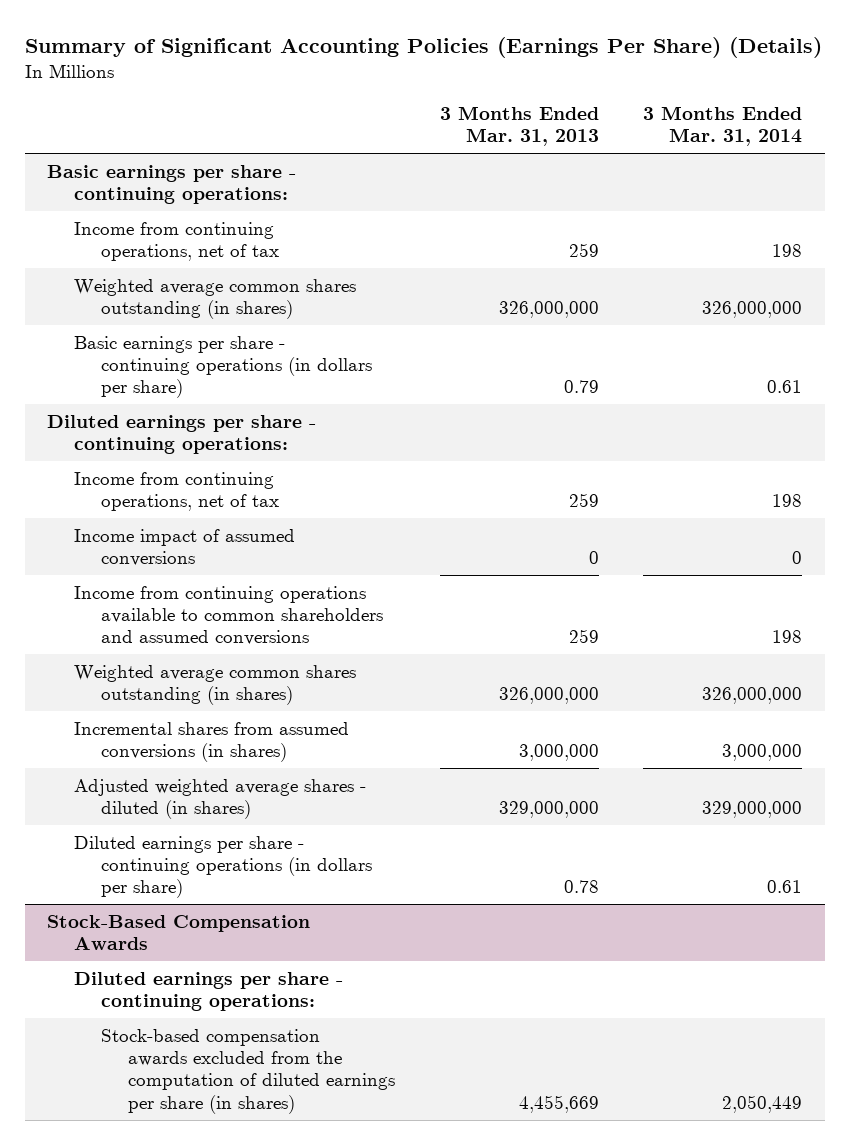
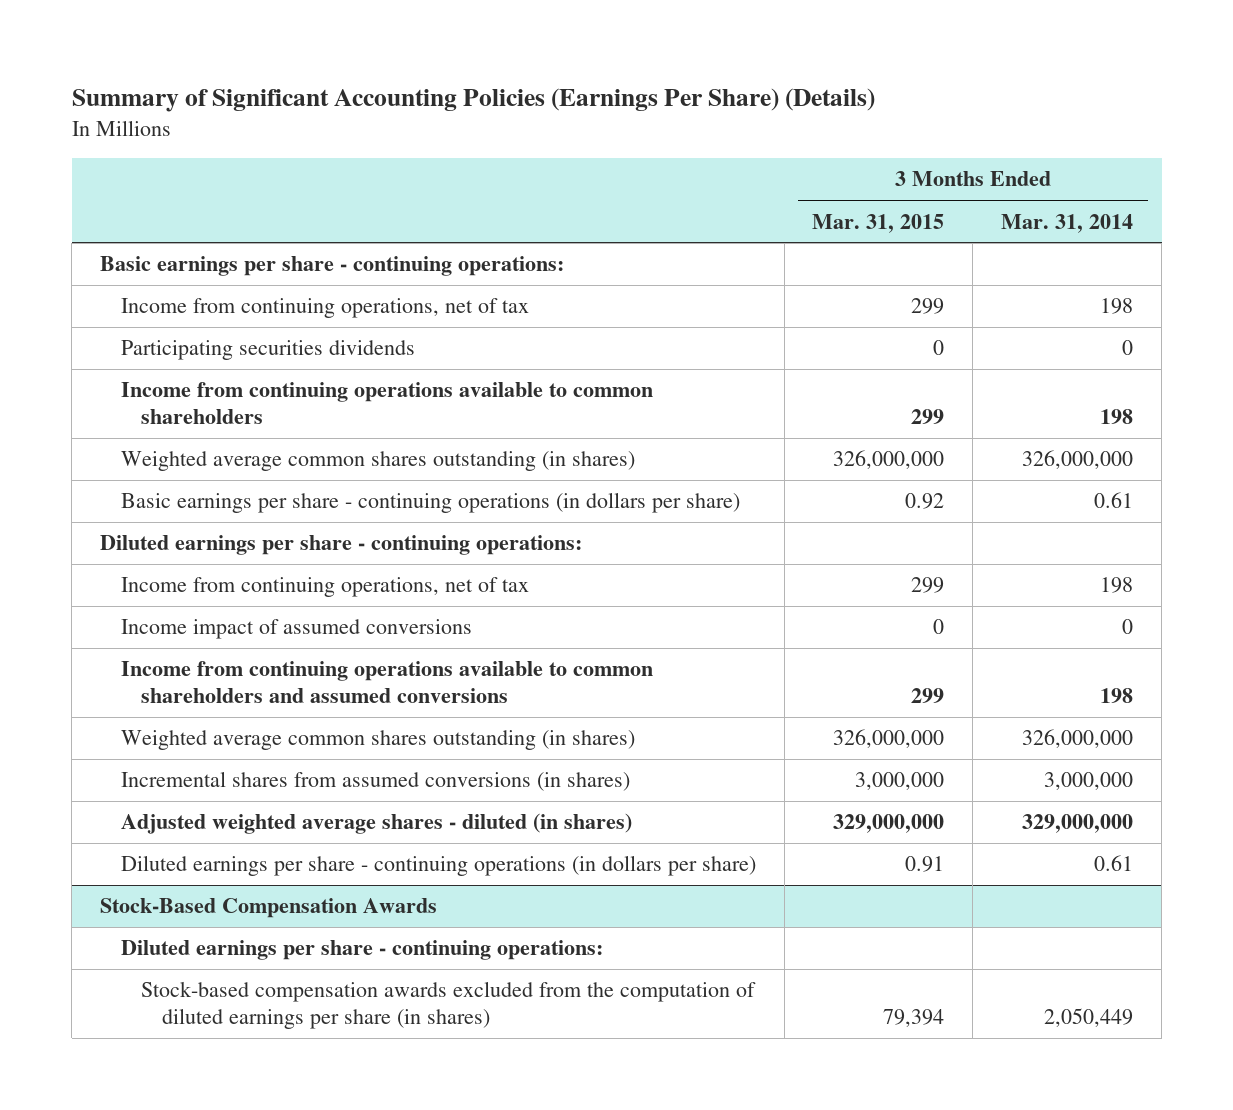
- | 3 Months Ended Mar. 31, 2013 | 3 Months Ended Mar. 31, 2014
+ | 3 Months Ended Mar. 31, 2015 | 3 Months Ended Mar. 31, 2014
+ Participating securities dividends | 0 | 0
+ Income from continuing operations available to common shareholders | 299 | 198

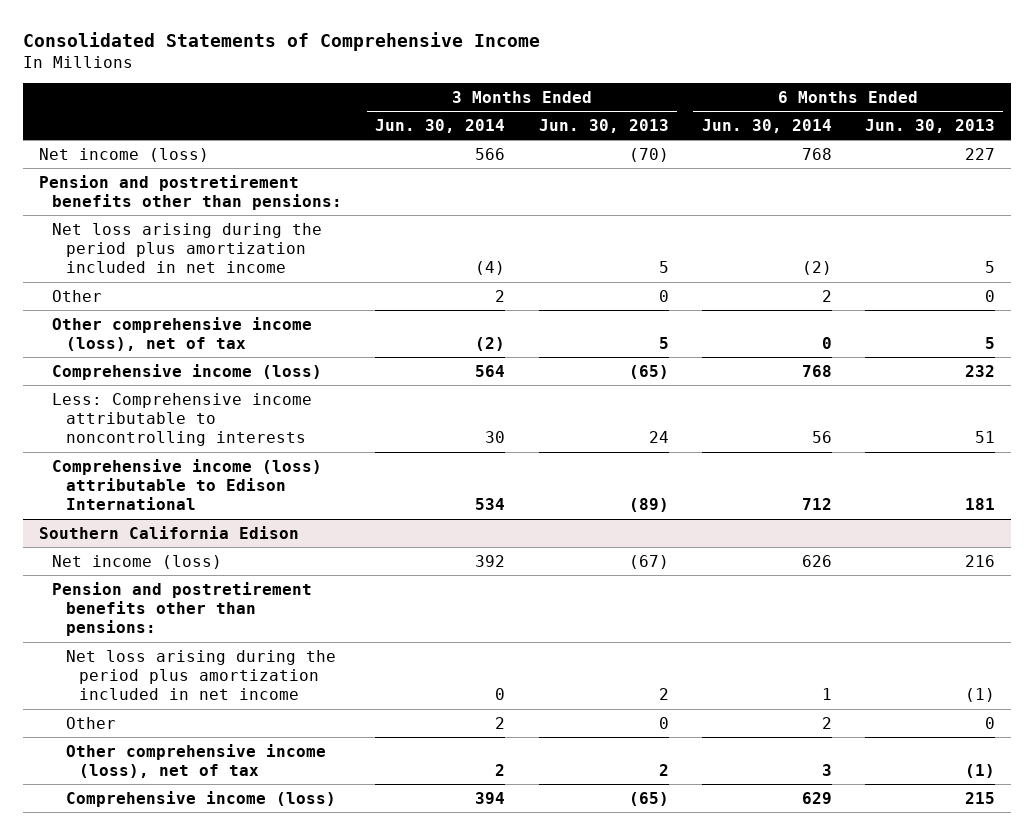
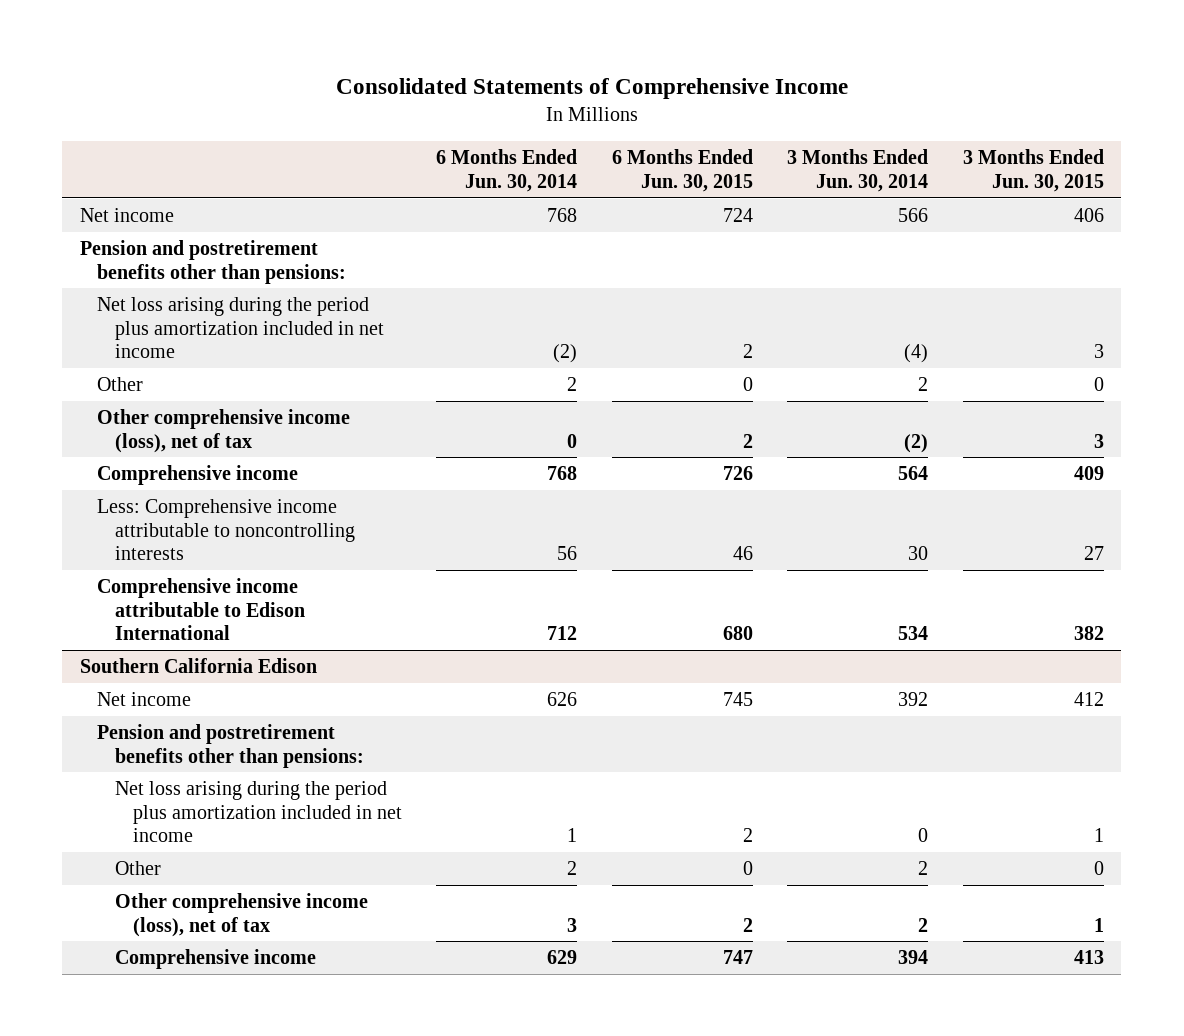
- | 3 Months Ended Jun. 30, 2014 | 3 Months Ended Jun. 30, 2013 | 6 Months Ended Jun. 30, 2014 | 6 Months Ended Jun. 30, 2013
+ | 6 Months Ended Jun. 30, 2014 | 6 Months Ended Jun. 30, 2015 | 3 Months Ended Jun. 30, 2014 | 3 Months Ended Jun. 30, 2015
- Net income (loss) | 566 | (70) | 768 | 227
+ Net income | 768 | 724 | 566 | 406
- Comprehensive income (loss) | 564 | (65) | 768 | 232
+ Comprehensive income | 768 | 726 | 564 | 409
- Comprehensive income (loss) attributable to Edison International | 534 | (89) | 712 | 181
+ Comprehensive income attributable to Edison International | 712 | 680 | 534 | 382
@ Southern California Edison
- Net income (loss) | 392 | (67) | 626 | 216
+ Net income | 626 | 745 | 392 | 412
- Comprehensive income (loss) | 394 | (65) | 629 | 215
+ Comprehensive income | 629 | 747 | 394 | 413

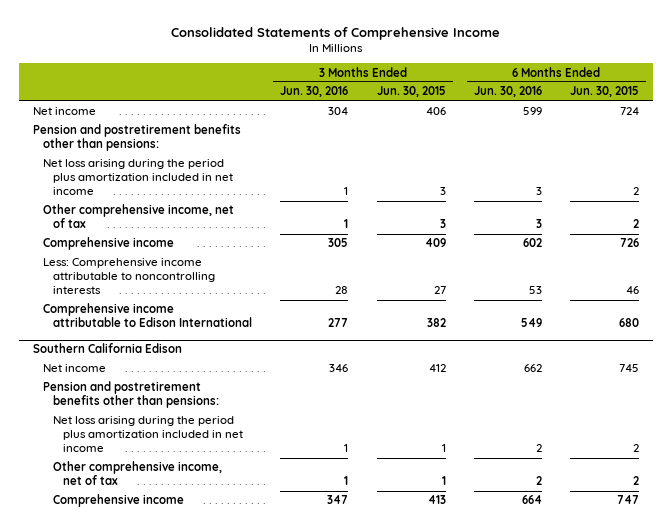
- | 6 Months Ended Jun. 30, 2014 | 6 Months Ended Jun. 30, 2015 | 3 Months Ended Jun. 30, 2014 | 3 Months Ended Jun. 30, 2015
+ | 3 Months Ended Jun. 30, 2016 | 3 Months Ended Jun. 30, 2015 | 6 Months Ended Jun. 30, 2016 | 6 Months Ended Jun. 30, 2015
- Other | 2 | 0 | 2 | 0
- Other comprehensive income (loss), net of tax | 0 | 2 | (2) | 3
+ Other comprehensive income, net of tax | 1 | 3 | 3 | 2
@ Southern California Edison
- Other | 2 | 0 | 2 | 0
- Other comprehensive income (loss), net of tax | 3 | 2 | 2 | 1
+ Other comprehensive income, net of tax | 1 | 1 | 2 | 2

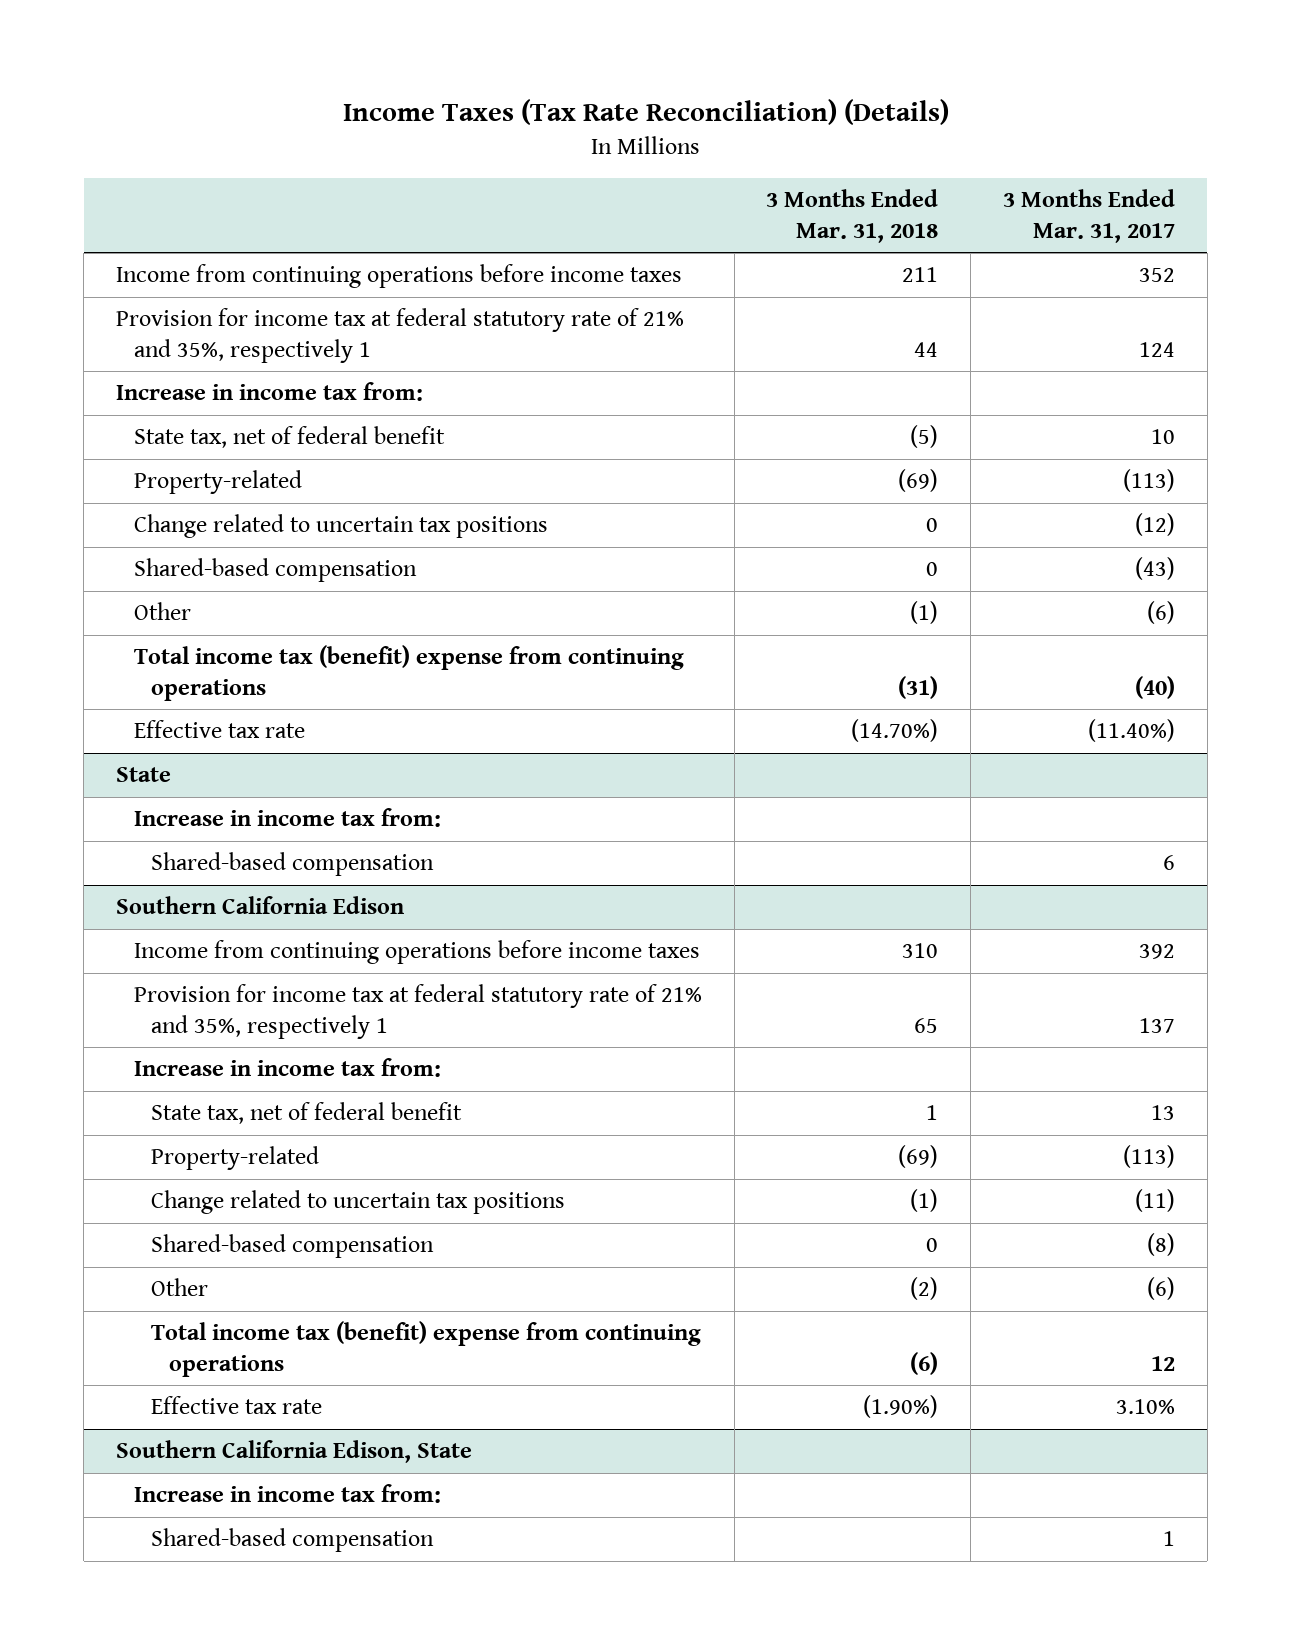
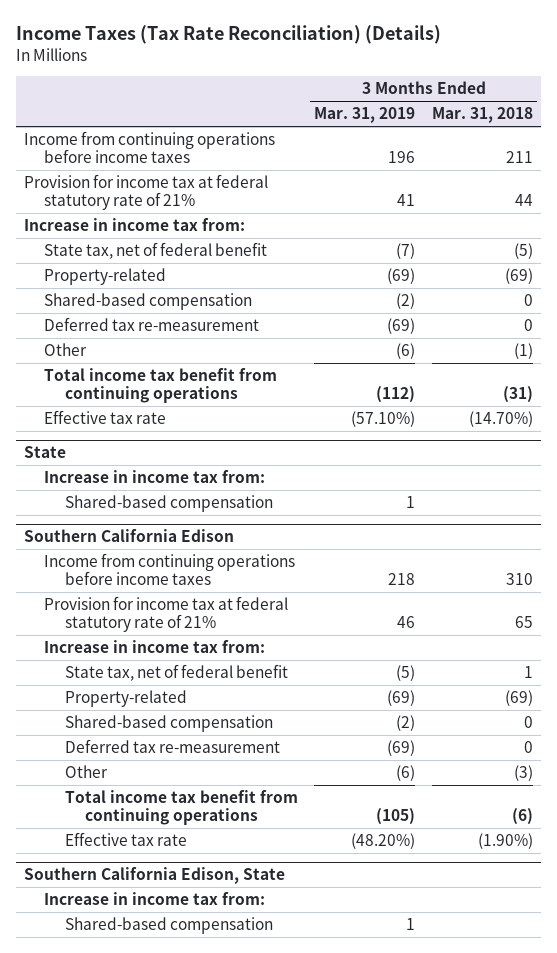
- | 3 Months Ended Mar. 31, 2018 | 3 Months Ended Mar. 31, 2017
+ | 3 Months Ended Mar. 31, 2019 | 3 Months Ended Mar. 31, 2018
- Provision for income tax at federal statutory rate of 21% and 35%, respectively 1 | 44 | 124
+ Provision for income tax at federal statutory rate of 21% | 41 | 44
- Change related to uncertain tax positions | 0 | (12)
+ Deferred tax re-measurement | (69) | 0
- Total income tax (benefit) expense from continuing operations | (31) | (40)
+ Total income tax benefit from continuing operations | (112) | (31)
@ Southern California Edison
- Provision for income tax at federal statutory rate of 21% and 35%, respectively 1 | 65 | 137
+ Provision for income tax at federal statutory rate of 21% | 46 | 65
- Change related to uncertain tax positions | (1) | (11)
- Other | (2) | (6)
- Total income tax (benefit) expense from continuing operations | (6) | 12
+ Deferred tax re-measurement | (69) | 0
+ Other | (6) | (3)
+ Total income tax benefit from continuing operations | (105) | (6)

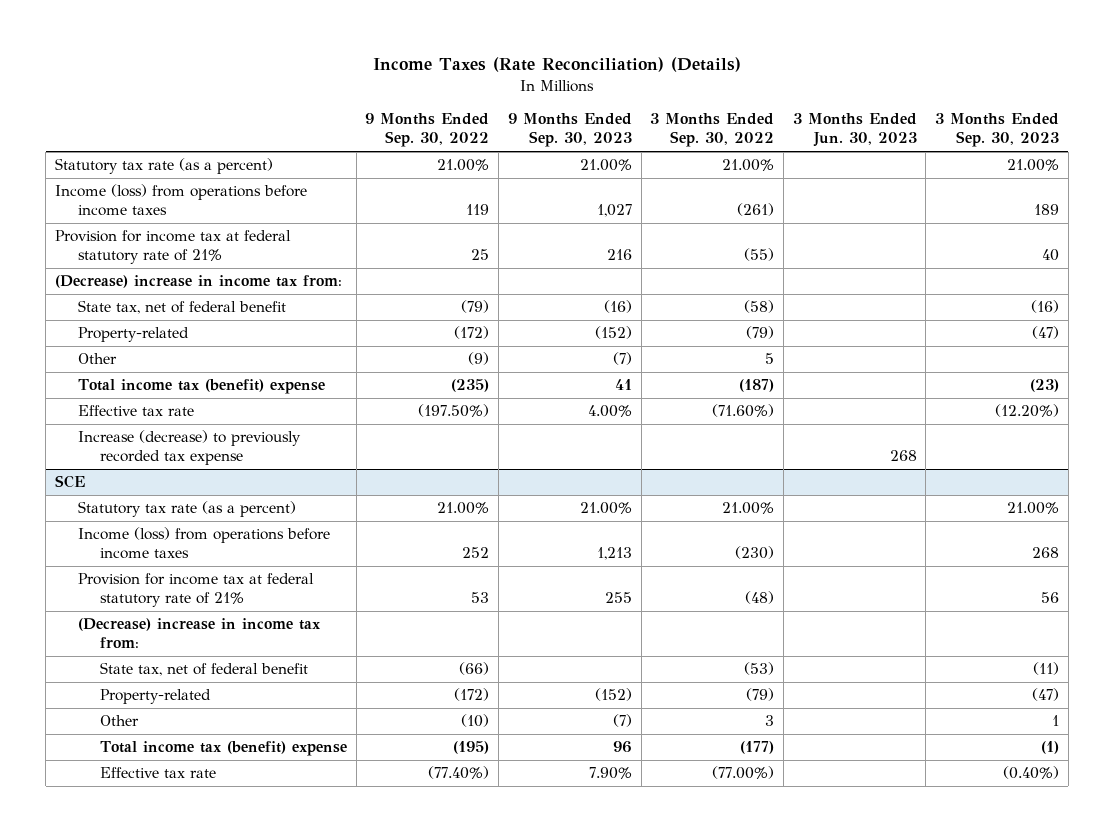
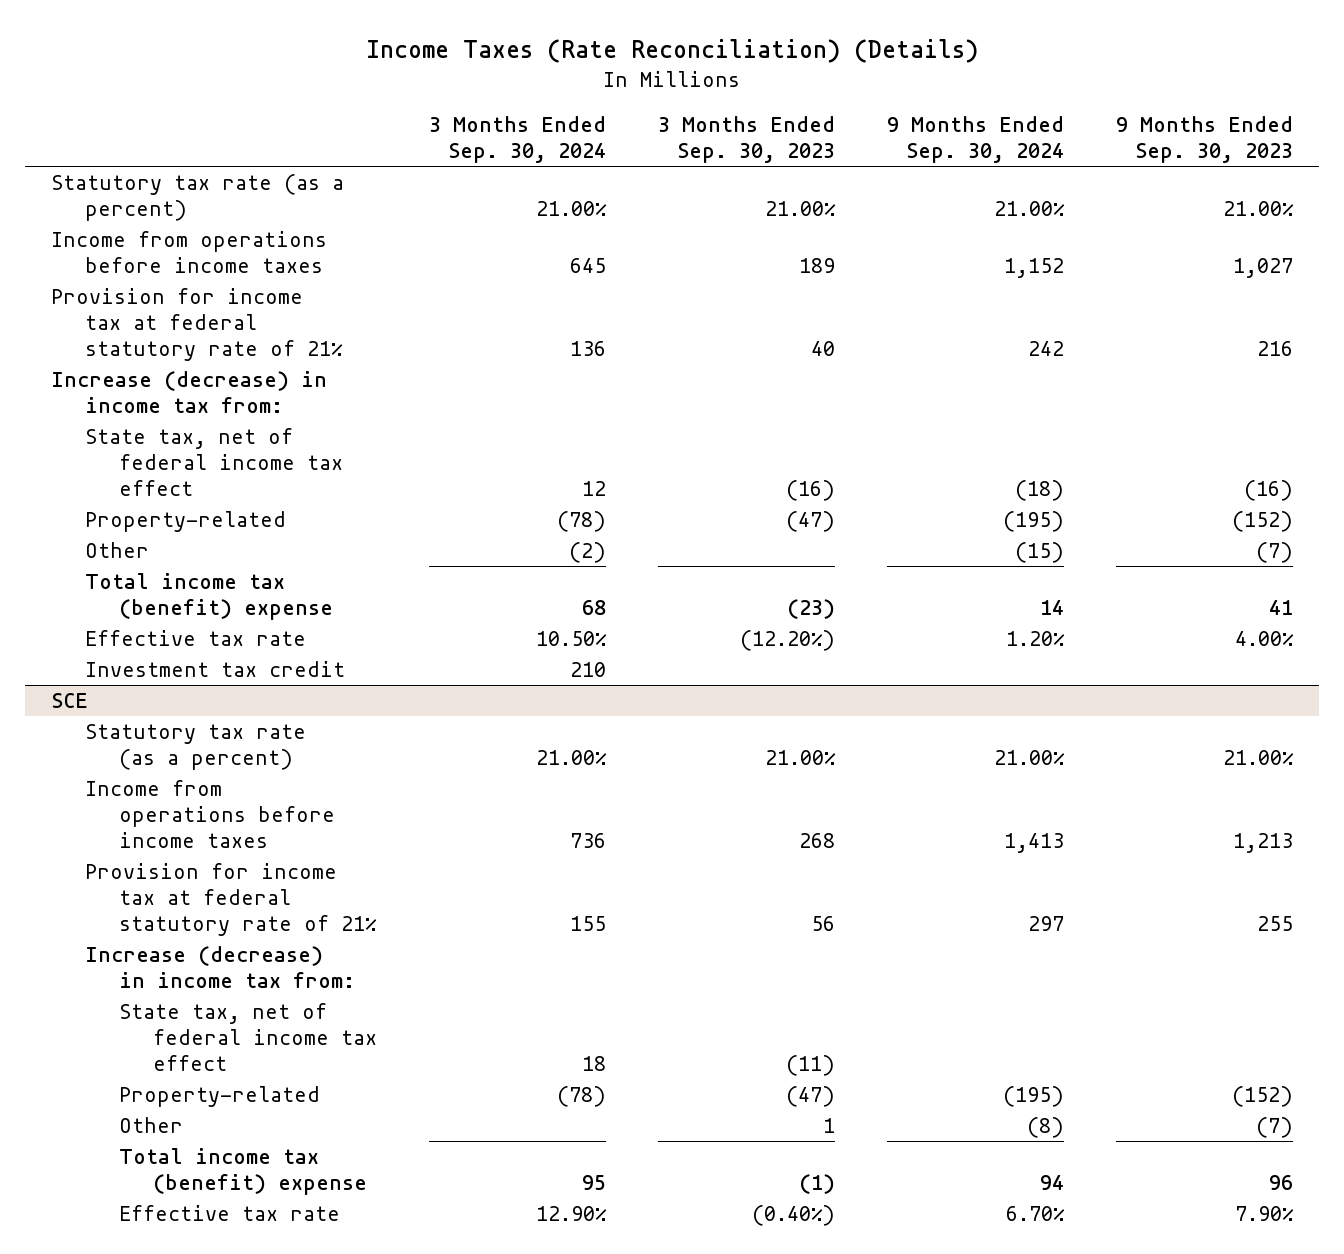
- | 9 Months Ended Sep. 30, 2022 | 9 Months Ended Sep. 30, 2023 | 3 Months Ended Sep. 30, 2022 | 3 Months Ended Jun. 30, 2023 | 3 Months Ended Sep. 30, 2023
+ | 3 Months Ended Sep. 30, 2024 | 3 Months Ended Sep. 30, 2023 | 9 Months Ended Sep. 30, 2024 | 9 Months Ended Sep. 30, 2023
- Income (loss) from operations before income taxes | 119 | 1,027 | (261) | | 189
+ Income from operations before income taxes | 645 | 189 | 1,152 | 1,027
- (Decrease) increase in income tax from:
- State tax, net of federal benefit | (79) | (16) | (58) | | (16)
+ Increase (decrease) in income tax from:
+ State tax, net of federal income tax effect | 12 | (16) | (18) | (16)
- Increase (decrease) to previously recorded tax expense | | | | 268 |
+ Investment tax credit | 210 | | |
@ SCE
- Income (loss) from operations before income taxes | 252 | 1,213 | (230) | | 268
+ Income from operations before income taxes | 736 | 268 | 1,413 | 1,213
- (Decrease) increase in income tax from:
- State tax, net of federal benefit | (66) | | (53) | | (11)
+ Increase (decrease) in income tax from:
+ State tax, net of federal income tax effect | 18 | (11) | |

